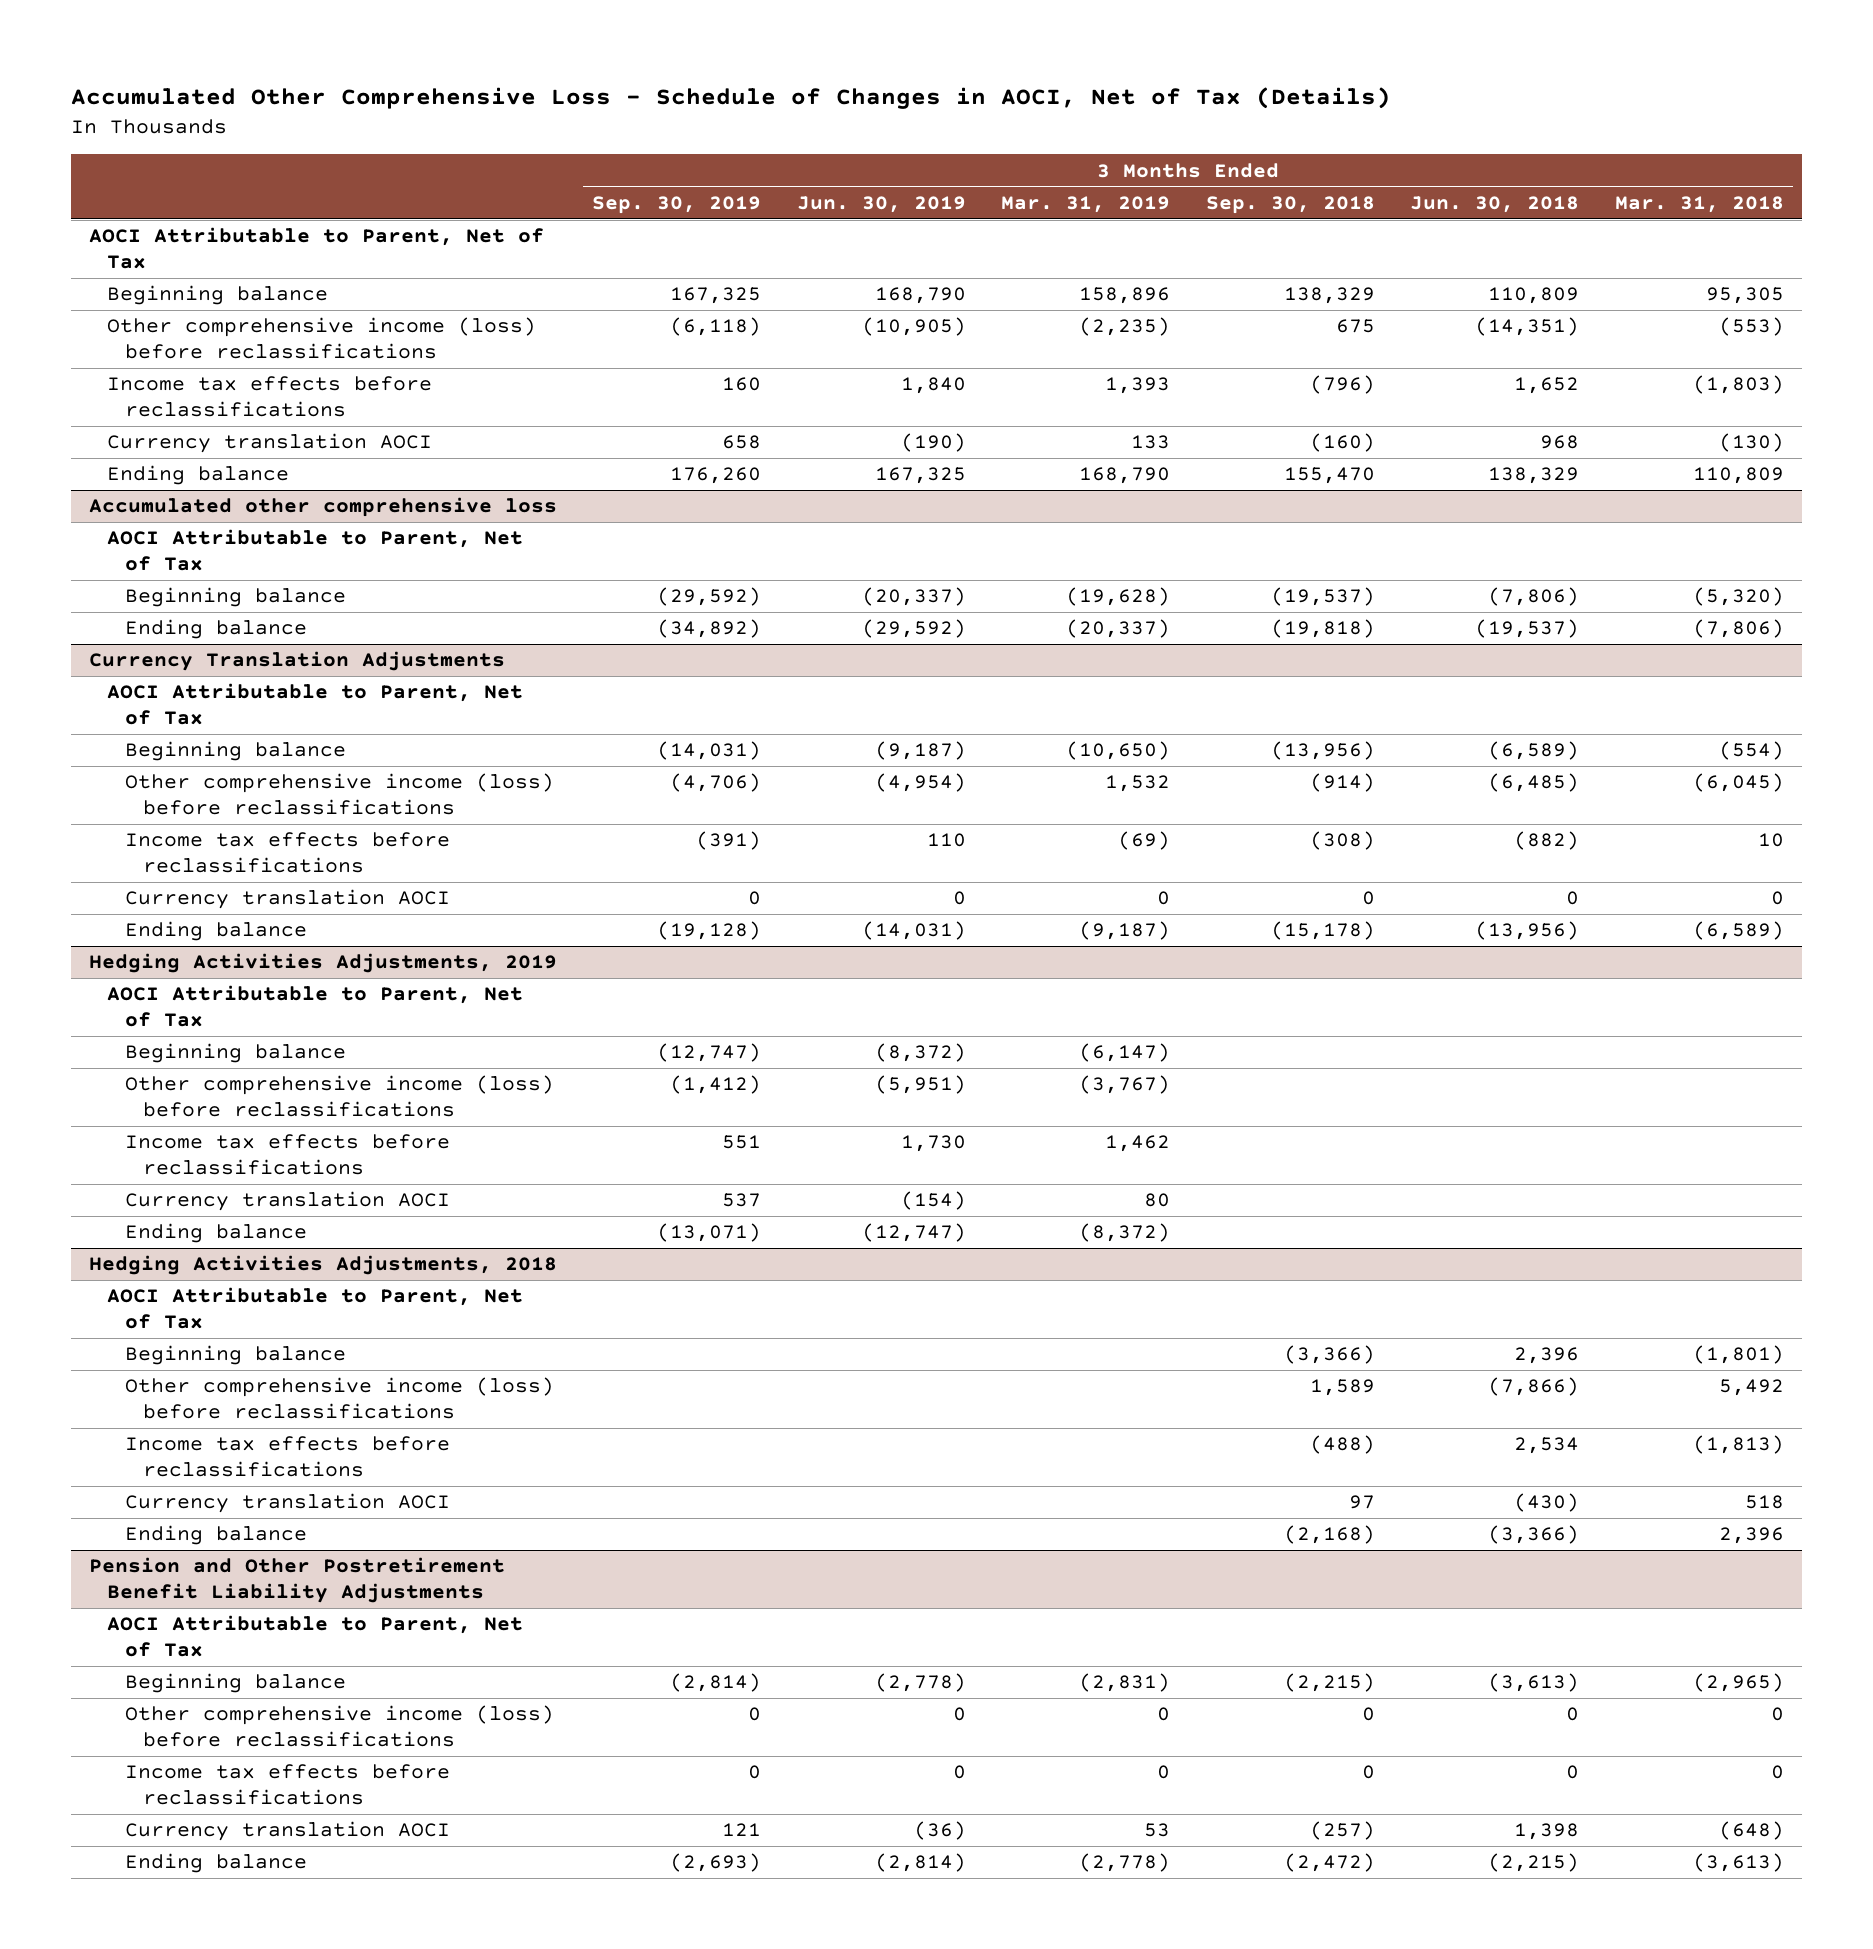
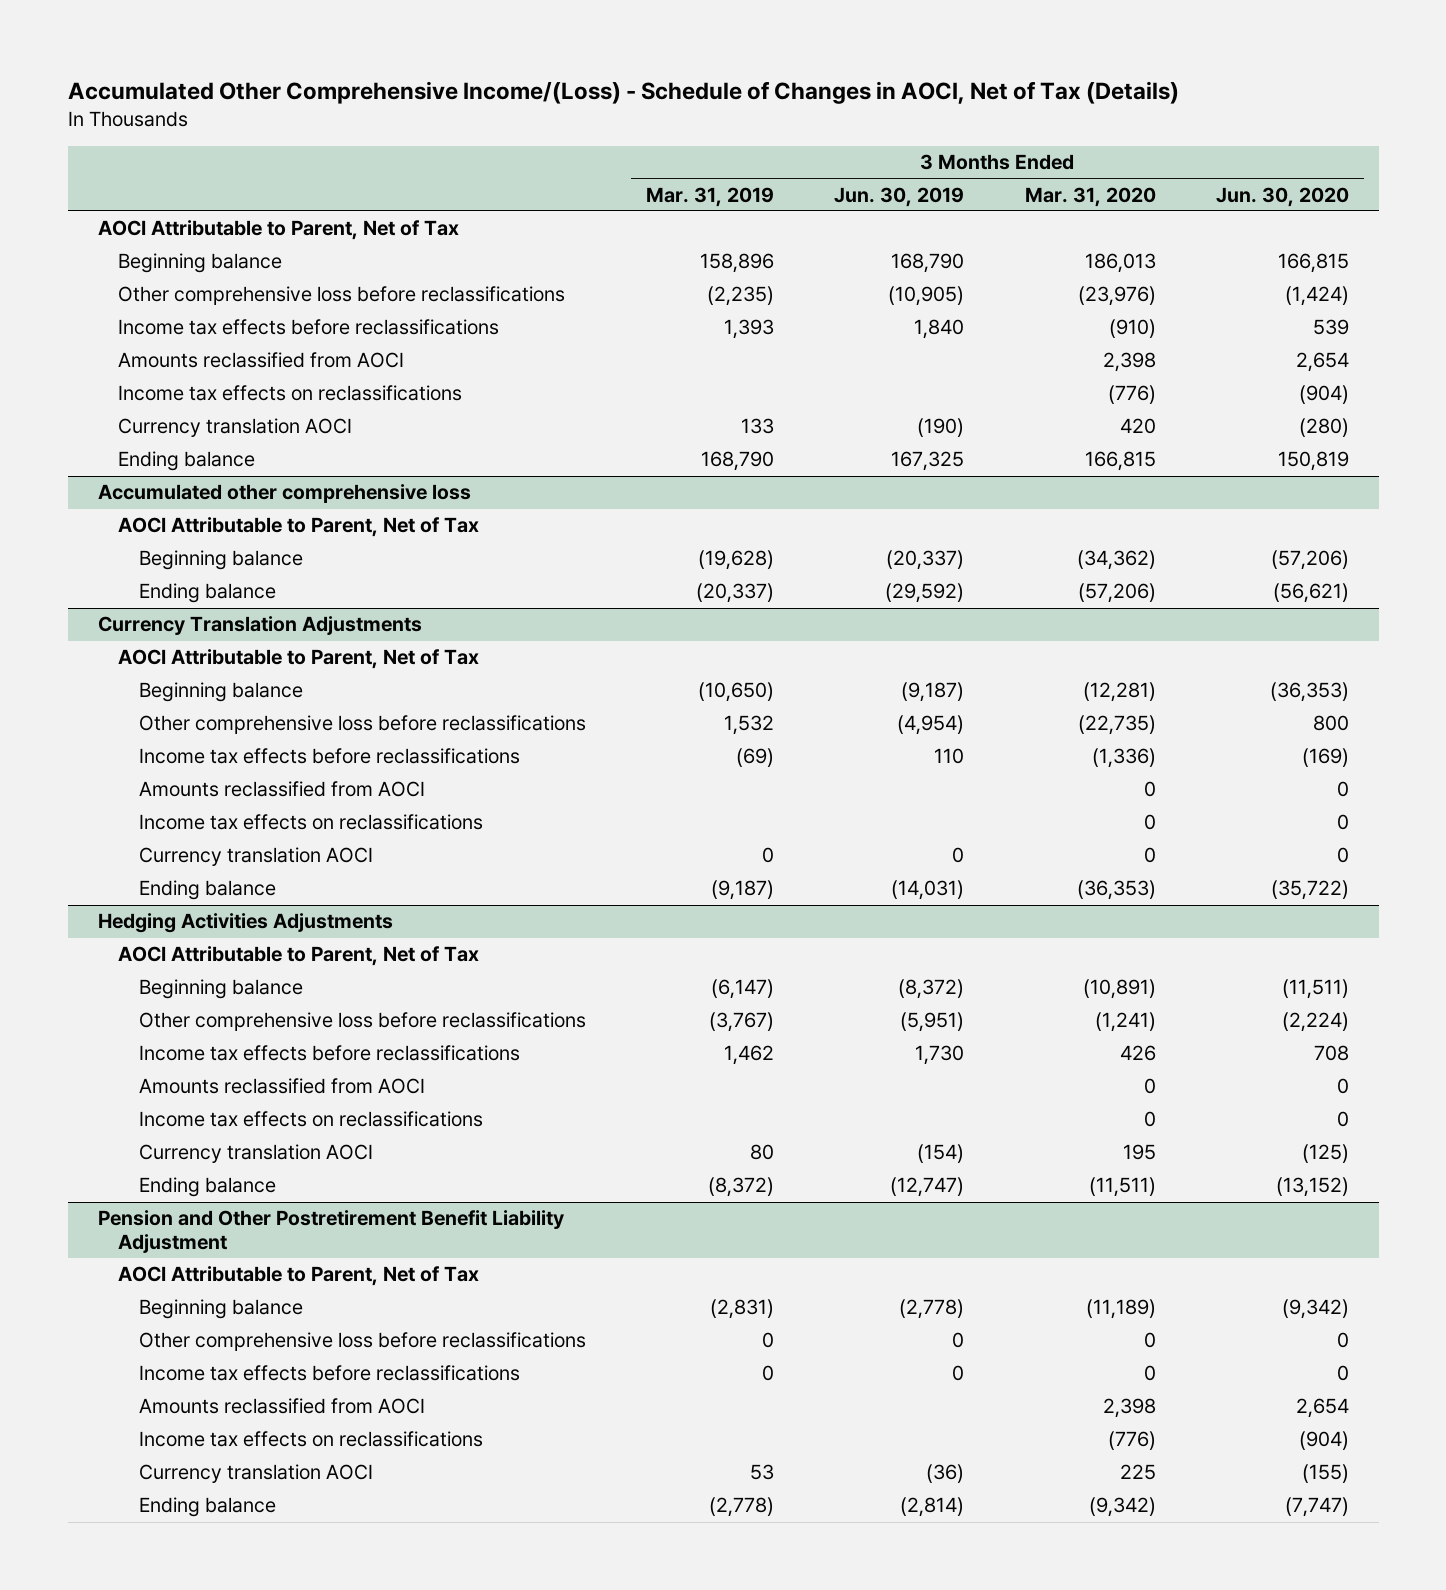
- Accumulated Other Comprehensive Loss - Schedule of Changes in AOCI, Net of Tax (Details)
+ Accumulated Other Comprehensive Income/(Loss) - Schedule of Changes in AOCI, Net of Tax (Details)
- | 3 Months Ended Sep. 30, 2019 | 3 Months Ended Jun. 30, 2019 | 3 Months Ended Mar. 31, 2019 | 3 Months Ended Sep. 30, 2018 | 3 Months Ended Jun. 30, 2018 | 3 Months Ended Mar. 31, 2018
+ | 3 Months Ended Mar. 31, 2019 | 3 Months Ended Jun. 30, 2019 | 3 Months Ended Mar. 31, 2020 | 3 Months Ended Jun. 30, 2020
- Other comprehensive income (loss) before reclassifications | (6,118) | (10,905) | (2,235) | 675 | (14,351) | (553)
+ Other comprehensive loss before reclassifications | (2,235) | (10,905) | (23,976) | (1,424)
+ Amounts reclassified from AOCI | | | 2,398 | 2,654
+ Income tax effects on reclassifications | | | (776) | (904)
@ Currency Translation Adjustments
- Other comprehensive income (loss) before reclassifications | (4,706) | (4,954) | 1,532 | (914) | (6,485) | (6,045)
+ Other comprehensive loss before reclassifications | 1,532 | (4,954) | (22,735) | 800
+ Amounts reclassified from AOCI | | | 0 | 0
+ Income tax effects on reclassifications | | | 0 | 0
- Hedging Activities Adjustments, 2019
+ Hedging Activities Adjustments
- Other comprehensive income (loss) before reclassifications | (1,412) | (5,951) | (3,767) | | |
+ Other comprehensive loss before reclassifications | (3,767) | (5,951) | (1,241) | (2,224)
+ Amounts reclassified from AOCI | | | 0 | 0
+ Income tax effects on reclassifications | | | 0 | 0
- Hedging Activities Adjustments, 2018
- AOCI Attributable to Parent, Net of Tax
- Beginning balance | | | | (3,366) | 2,396 | (1,801)
- Other comprehensive income (loss) before reclassifications | | | | 1,589 | (7,866) | 5,492
- Income tax effects before reclassifications | | | | (488) | 2,534 | (1,813)
- Currency translation AOCI | | | | 97 | (430) | 518
- Ending balance | | | | (2,168) | (3,366) | 2,396
- Pension and Other Postretirement Benefit Liability Adjustments
+ Pension and Other Postretirement Benefit Liability Adjustment
- Other comprehensive income (loss) before reclassifications | 0 | 0 | 0 | 0 | 0 | 0
+ Other comprehensive loss before reclassifications | 0 | 0 | 0 | 0
+ Amounts reclassified from AOCI | | | 2,398 | 2,654
+ Income tax effects on reclassifications | | | (776) | (904)

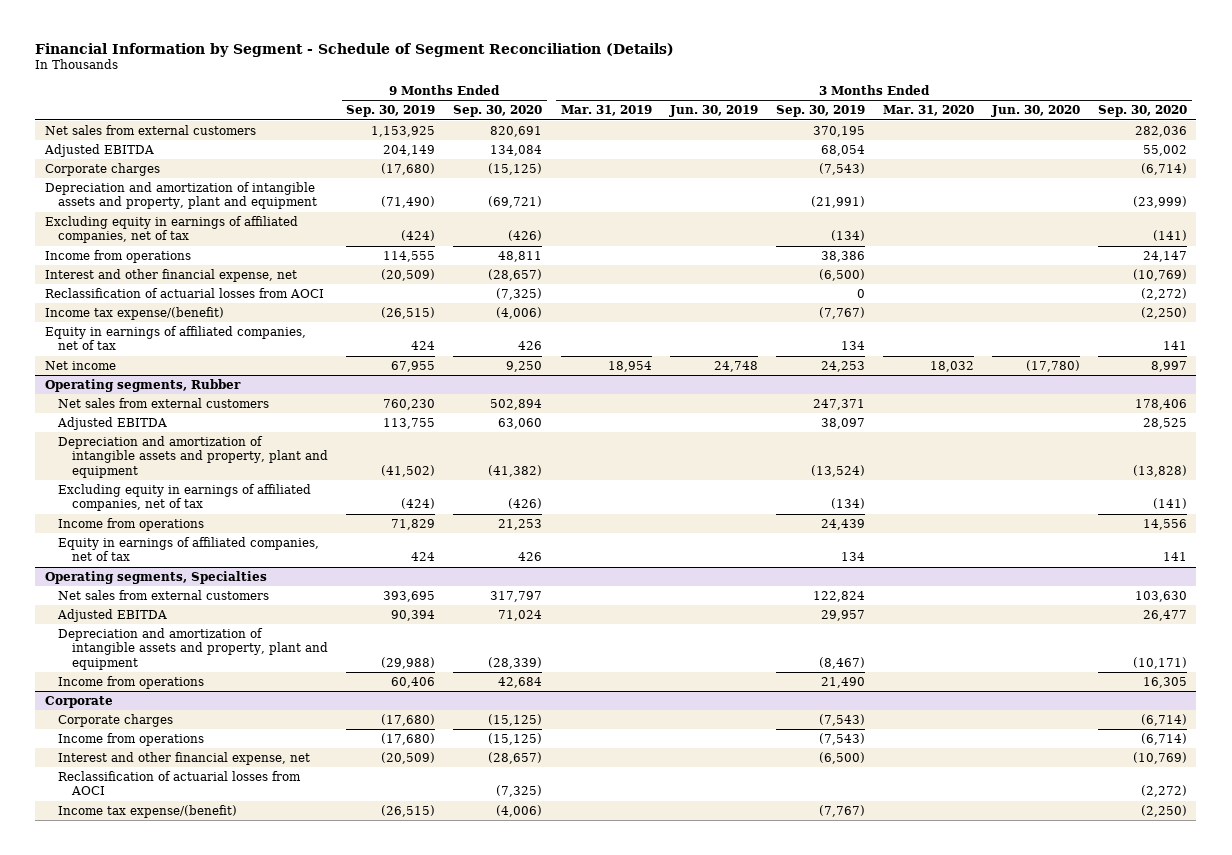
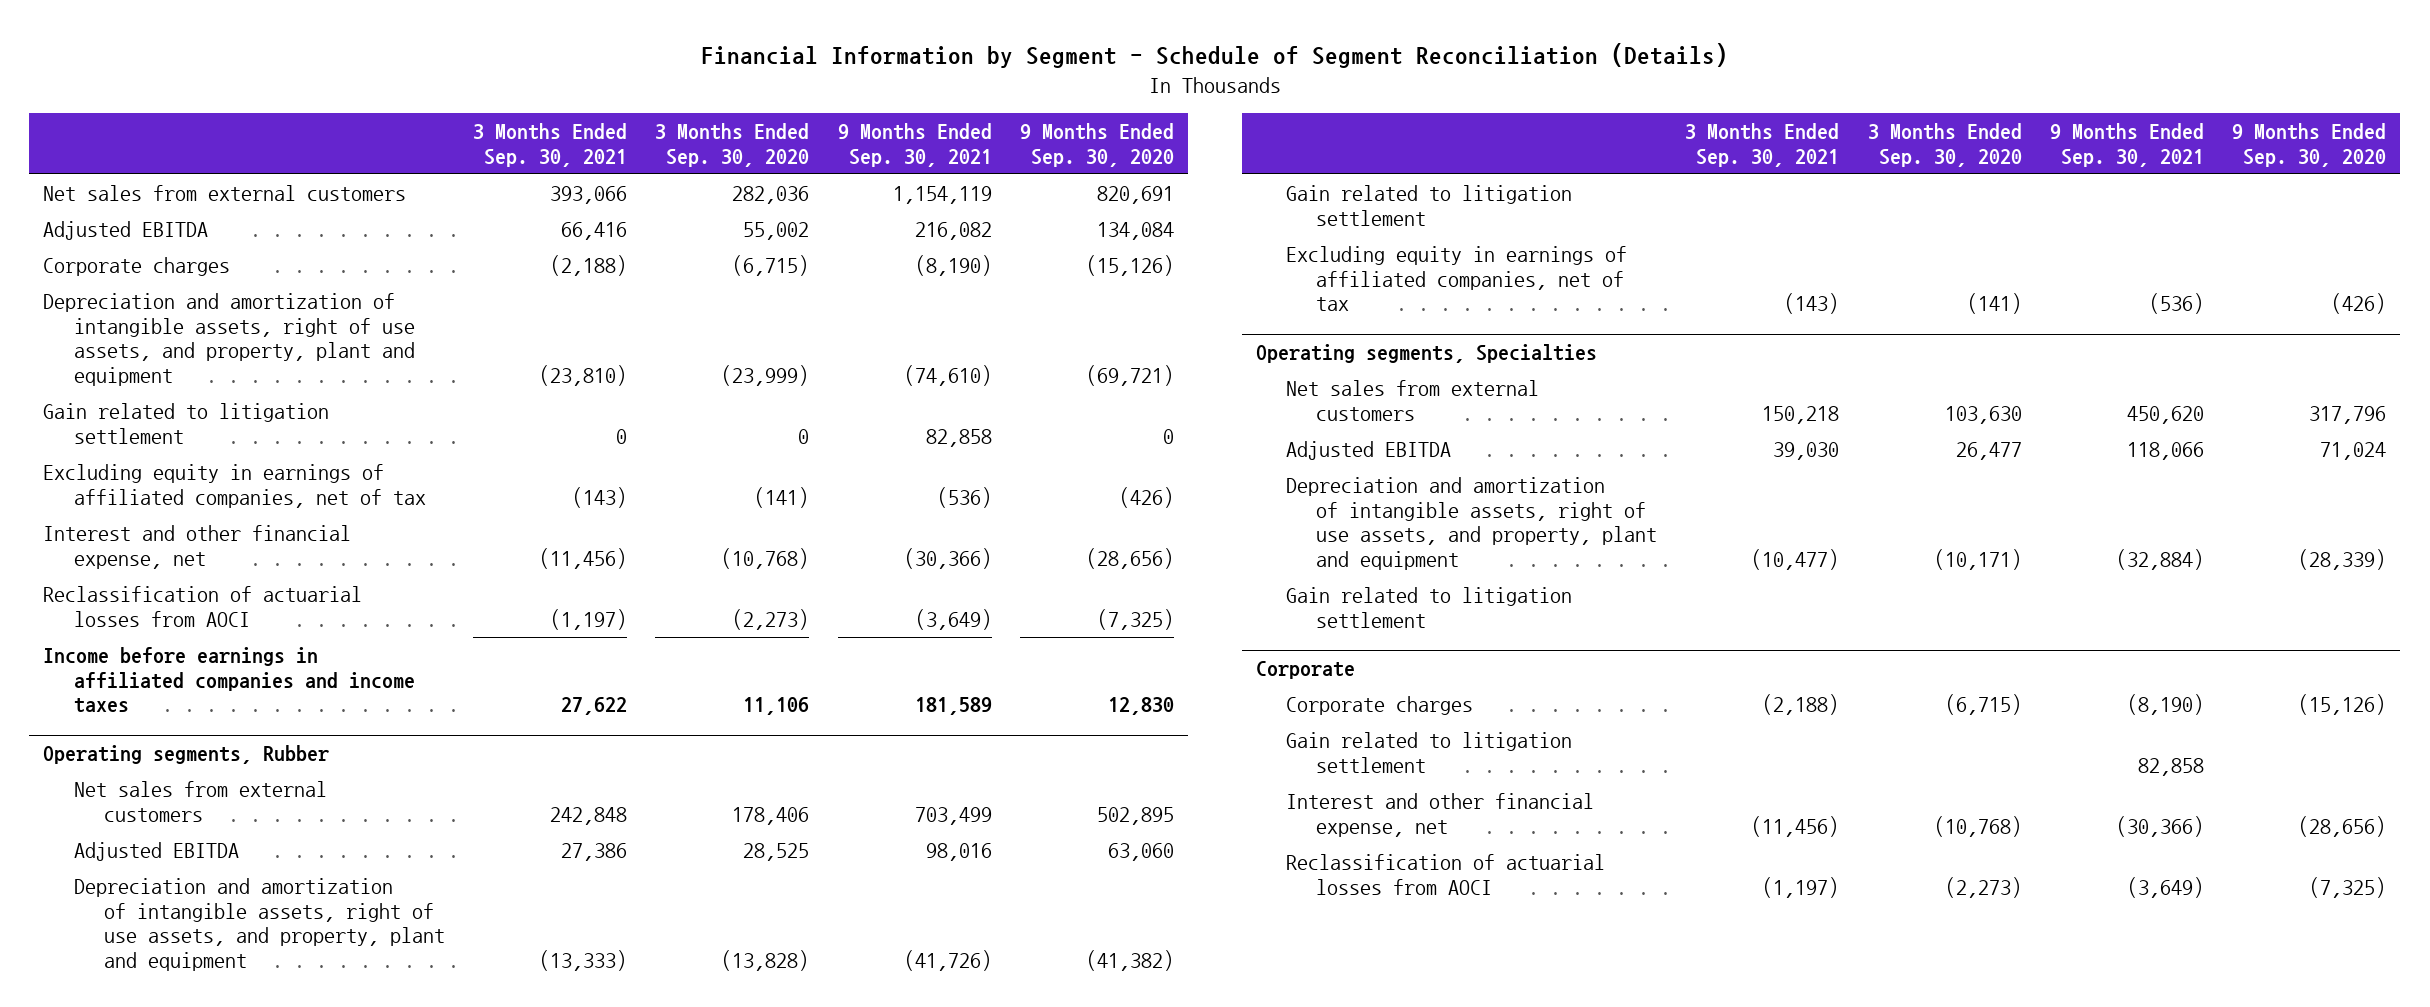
- | 9 Months Ended Sep. 30, 2019 | 9 Months Ended Sep. 30, 2020 | 3 Months Ended Mar. 31, 2019 | 3 Months Ended Jun. 30, 2019 | 3 Months Ended Sep. 30, 2019 | 3 Months Ended Mar. 31, 2020 | 3 Months Ended Jun. 30, 2020 | 3 Months Ended Sep. 30, 2020
+ | 3 Months Ended Sep. 30, 2021 | 3 Months Ended Sep. 30, 2020 | 9 Months Ended Sep. 30, 2021 | 9 Months Ended Sep. 30, 2020
- Corporate charges | (17,680) | (15,125) | | | (7,543) | | | (6,714)
- Depreciation and amortization of intangible assets and property, plant and equipment | (71,490) | (69,721) | | | (21,991) | | | (23,999)
+ Corporate charges | (2,188) | (6,715) | (8,190) | (15,126)
+ Depreciation and amortization of intangible assets, right of use assets, and property, plant and equipment | (23,810) | (23,999) | (74,610) | (69,721)
+ Gain related to litigation settlement | 0 | 0 | 82,858 | 0
- Income from operations | 114,555 | 48,811 | | | 38,386 | | | 24,147
- Interest and other financial expense, net | (20,509) | (28,657) | | | (6,500) | | | (10,769)
- Reclassification of actuarial losses from AOCI | | (7,325) | | | 0 | | | (2,272)
- Income tax expense/(benefit) | (26,515) | (4,006) | | | (7,767) | | | (2,250)
- Equity in earnings of affiliated companies, net of tax | 424 | 426 | | | 134 | | | 141
- Net income | 67,955 | 9,250 | 18,954 | 24,748 | 24,253 | 18,032 | (17,780) | 8,997
+ Interest and other financial expense, net | (11,456) | (10,768) | (30,366) | (28,656)
+ Reclassification of actuarial losses from AOCI | (1,197) | (2,273) | (3,649) | (7,325)
+ Income before earnings in affiliated companies and income taxes | 27,622 | 11,106 | 181,589 | 12,830
@ Operating segments, Rubber
- Net sales from external customers | 760,230 | 502,894 | | | 247,371 | | | 178,406
+ Net sales from external customers | 242,848 | 178,406 | 703,499 | 502,895
- Depreciation and amortization of intangible assets and property, plant and equipment | (41,502) | (41,382) | | | (13,524) | | | (13,828)
+ Depreciation and amortization of intangible assets, right of use assets, and property, plant and equipment | (13,333) | (13,828) | (41,726) | (41,382)
+ Gain related to litigation settlement
- Income from operations | 71,829 | 21,253 | | | 24,439 | | | 14,556
- Equity in earnings of affiliated companies, net of tax | 424 | 426 | | | 134 | | | 141
@ Operating segments, Specialties
- Net sales from external customers | 393,695 | 317,797 | | | 122,824 | | | 103,630
+ Net sales from external customers | 150,218 | 103,630 | 450,620 | 317,796
- Depreciation and amortization of intangible assets and property, plant and equipment | (29,988) | (28,339) | | | (8,467) | | | (10,171)
- Income from operations | 60,406 | 42,684 | | | 21,490 | | | 16,305
+ Depreciation and amortization of intangible assets, right of use assets, and property, plant and equipment | (10,477) | (10,171) | (32,884) | (28,339)
+ Gain related to litigation settlement
@ Corporate
- Corporate charges | (17,680) | (15,125) | | | (7,543) | | | (6,714)
- Income from operations | (17,680) | (15,125) | | | (7,543) | | | (6,714)
- Interest and other financial expense, net | (20,509) | (28,657) | | | (6,500) | | | (10,769)
- Reclassification of actuarial losses from AOCI | | (7,325) | | | | | | (2,272)
- Income tax expense/(benefit) | (26,515) | (4,006) | | | (7,767) | | | (2,250)
+ Corporate charges | (2,188) | (6,715) | (8,190) | (15,126)
+ Gain related to litigation settlement | | | 82,858 |
+ Interest and other financial expense, net | (11,456) | (10,768) | (30,366) | (28,656)
+ Reclassification of actuarial losses from AOCI | (1,197) | (2,273) | (3,649) | (7,325)

